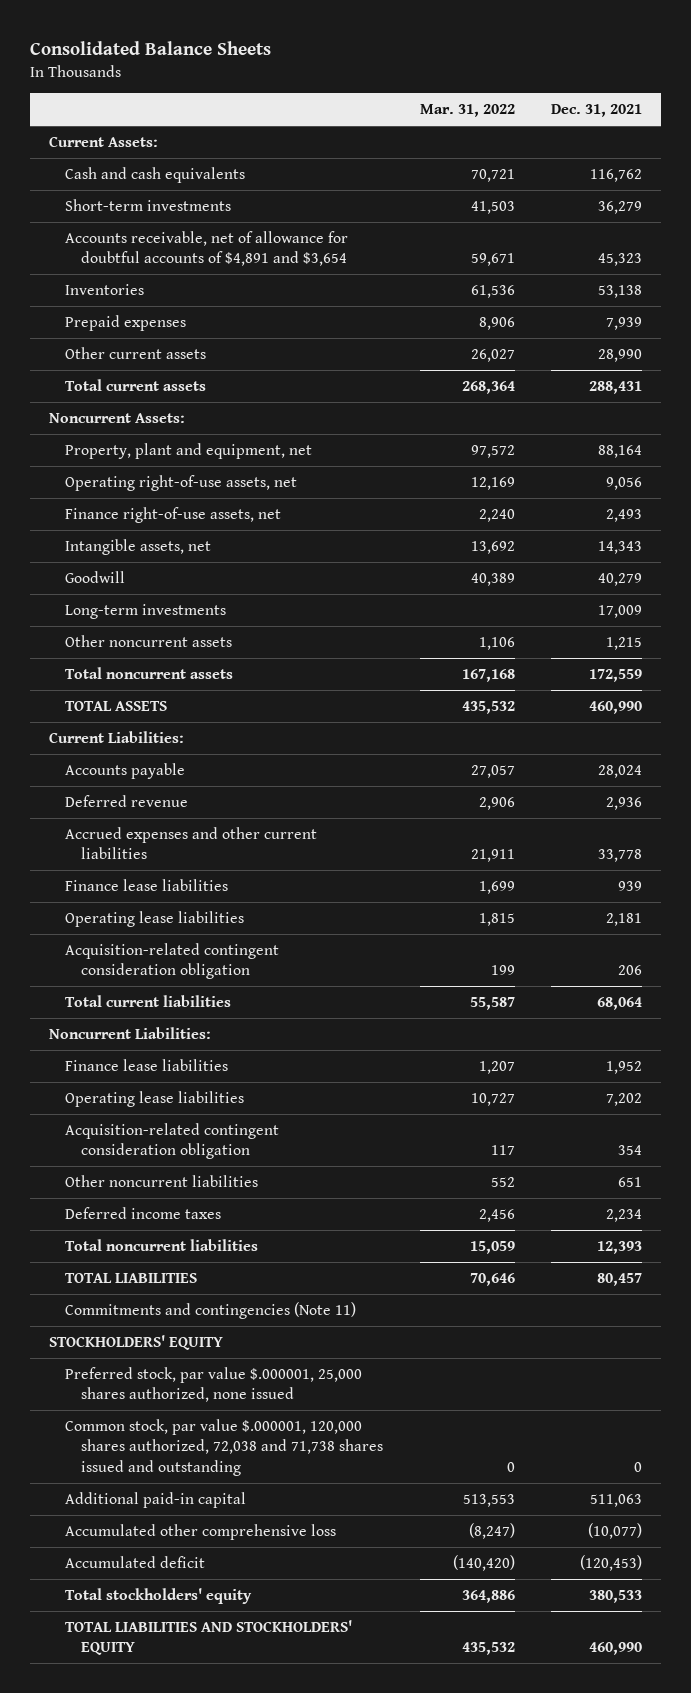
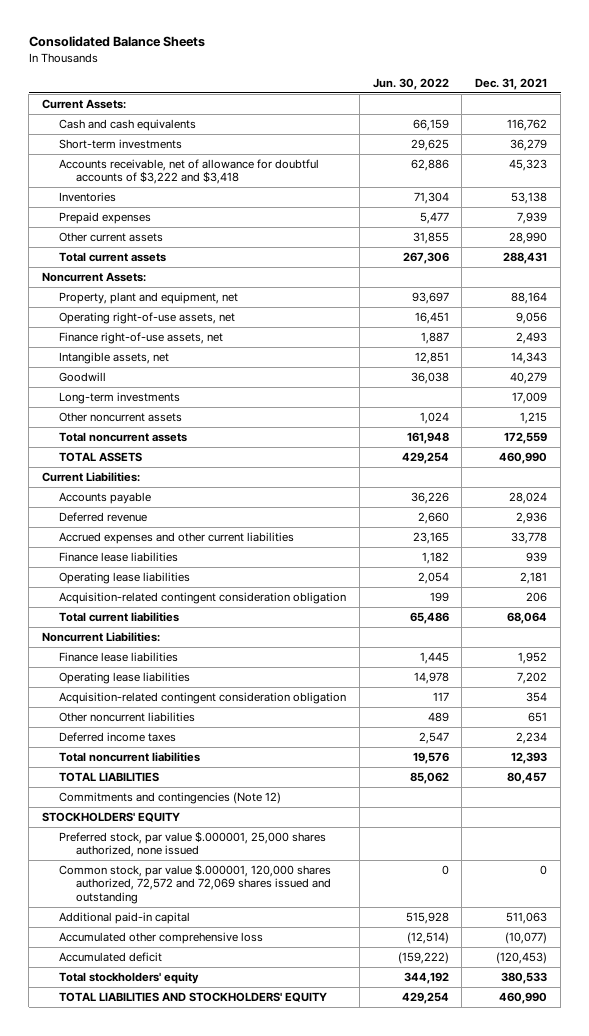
- | Mar. 31, 2022 | Dec. 31, 2021
+ | Jun. 30, 2022 | Dec. 31, 2021
- Accounts receivable, net of allowance for doubtful accounts of $4,891 and $3,654 | 59,671 | 45,323
+ Accounts receivable, net of allowance for doubtful accounts of $3,222 and $3,418 | 62,886 | 45,323
- Commitments and contingencies (Note 11)
+ Commitments and contingencies (Note 12)
- Common stock, par value $.000001, 120,000 shares authorized, 72,038 and 71,738 shares issued and outstanding | 0 | 0
+ Common stock, par value $.000001, 120,000 shares authorized, 72,572 and 72,069 shares issued and outstanding | 0 | 0

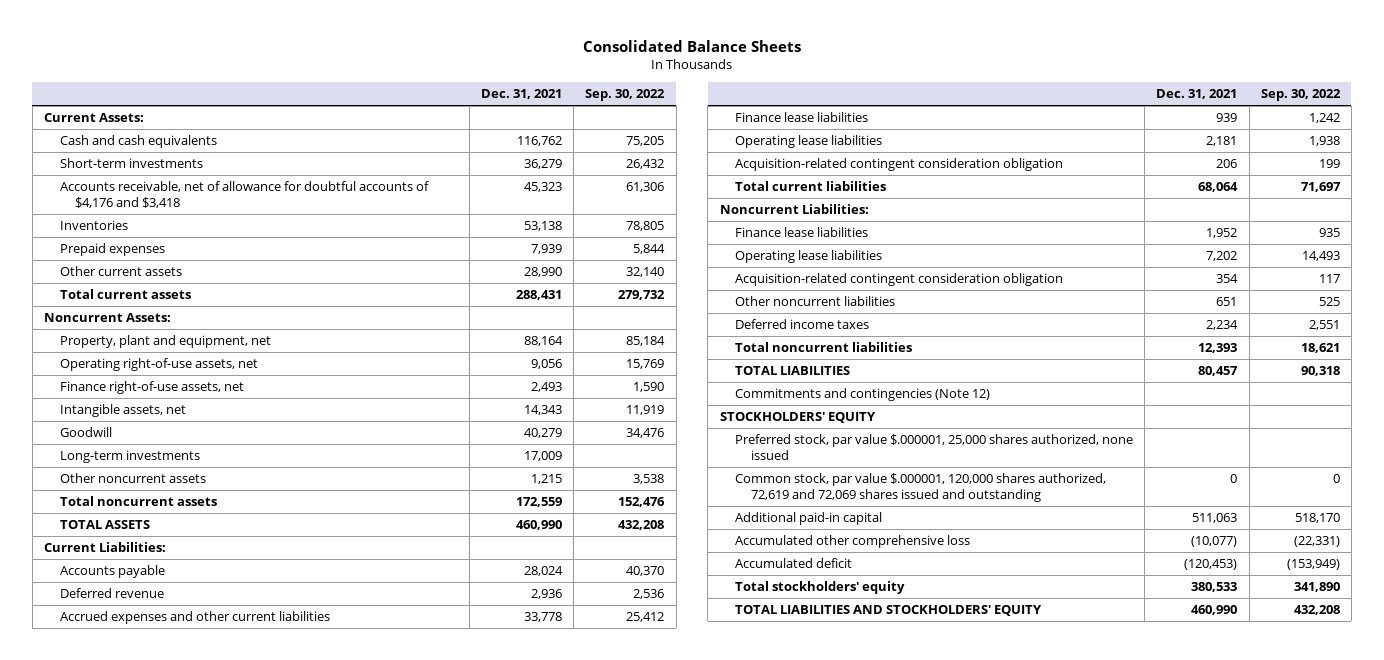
- | Jun. 30, 2022 | Dec. 31, 2021
+ | Dec. 31, 2021 | Sep. 30, 2022
- Accounts receivable, net of allowance for doubtful accounts of $3,222 and $3,418 | 62,886 | 45,323
+ Accounts receivable, net of allowance for doubtful accounts of $4,176 and $3,418 | 45,323 | 61,306
- Common stock, par value $.000001, 120,000 shares authorized, 72,572 and 72,069 shares issued and outstanding | 0 | 0
+ Common stock, par value $.000001, 120,000 shares authorized, 72,619 and 72,069 shares issued and outstanding | 0 | 0

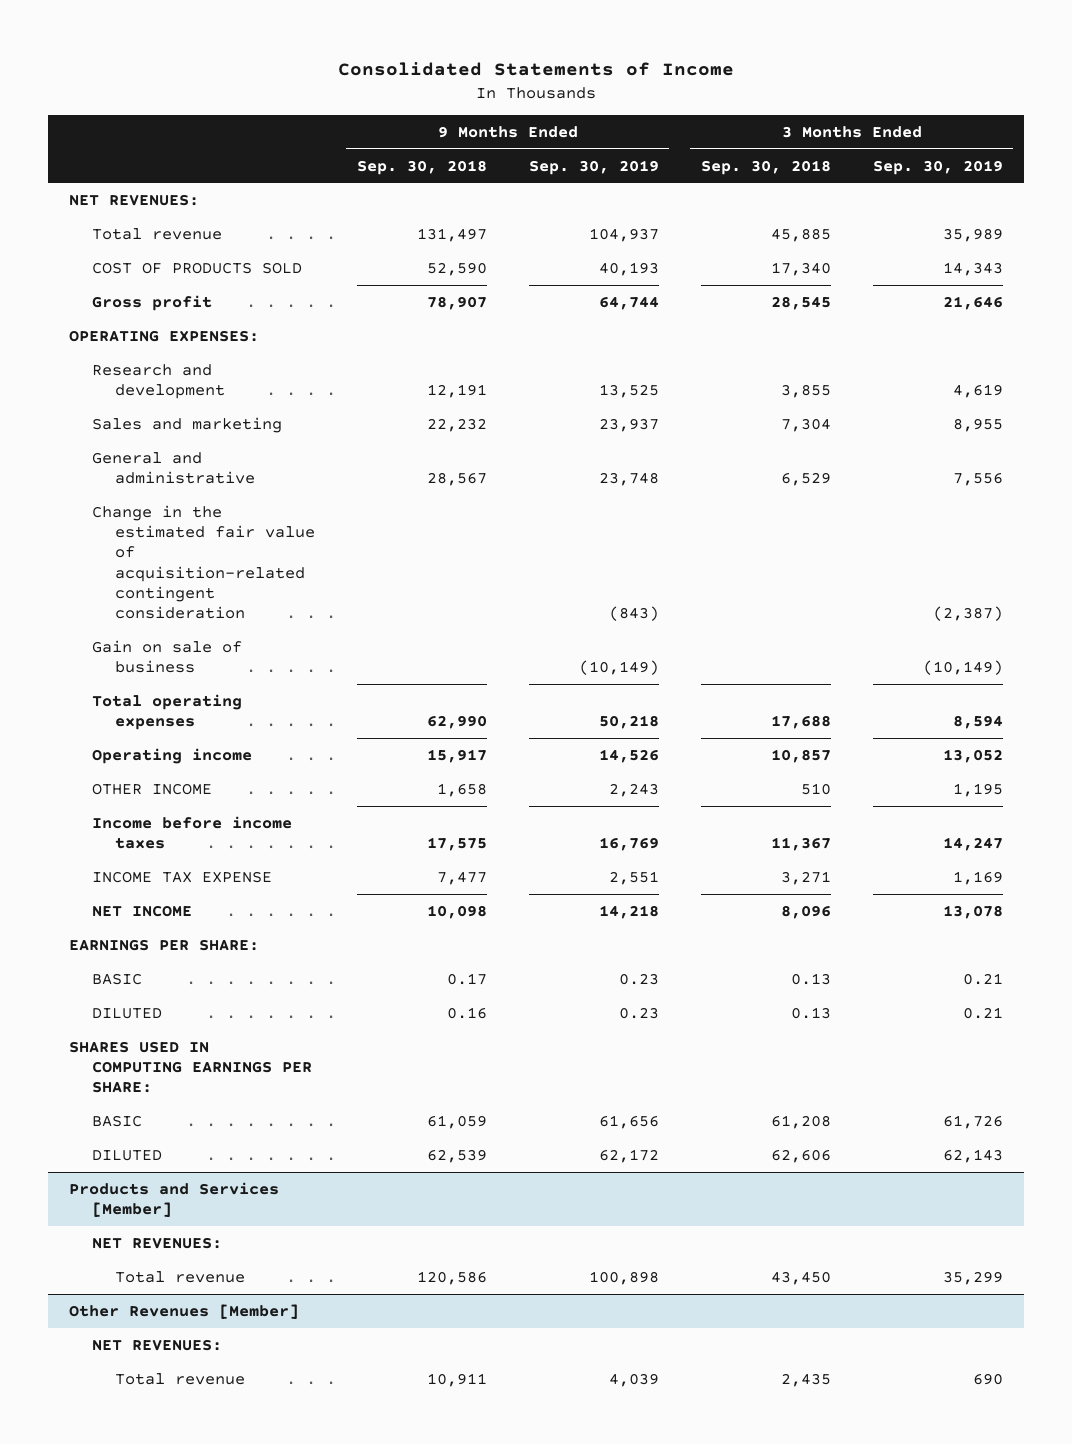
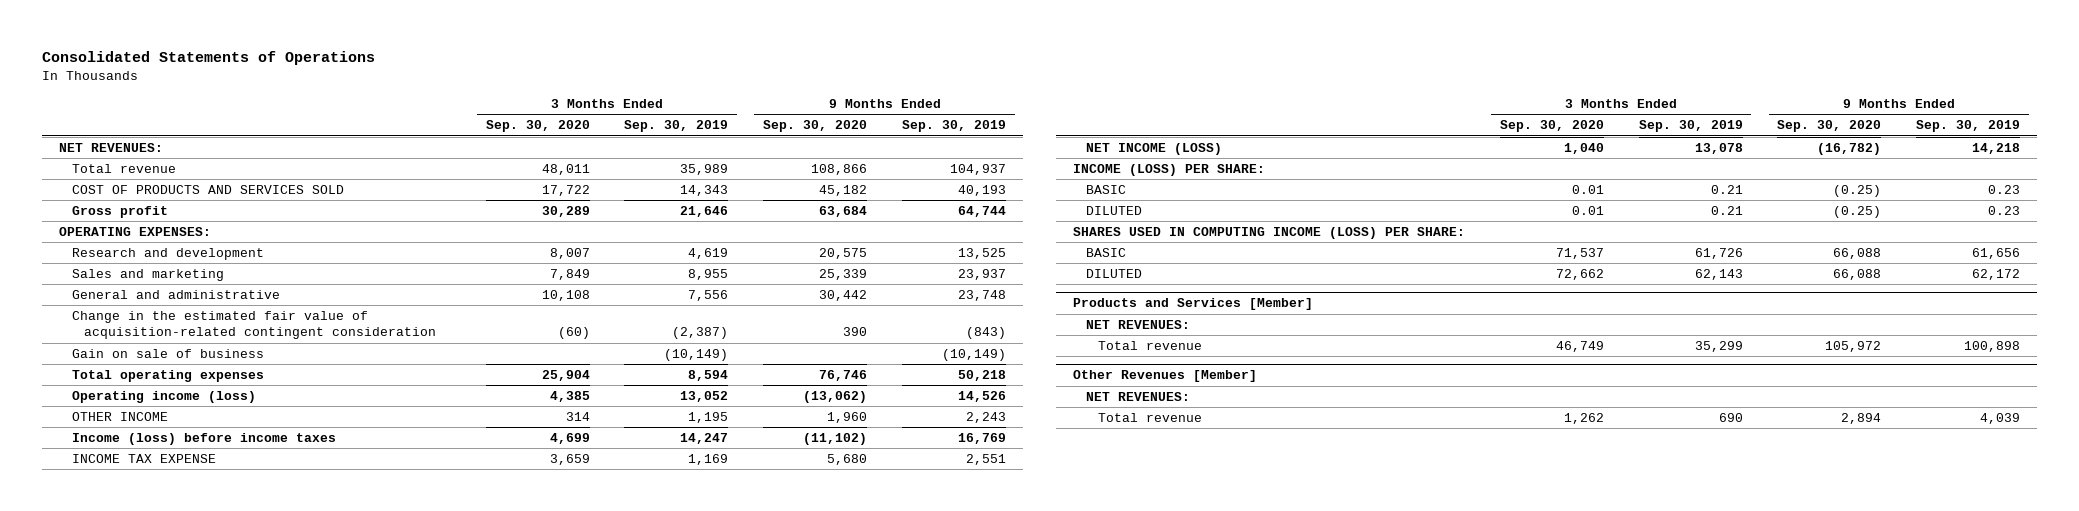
- Consolidated Statements of Income
+ Consolidated Statements of Operations
- | 9 Months Ended Sep. 30, 2018 | 9 Months Ended Sep. 30, 2019 | 3 Months Ended Sep. 30, 2018 | 3 Months Ended Sep. 30, 2019
+ | 3 Months Ended Sep. 30, 2020 | 3 Months Ended Sep. 30, 2019 | 9 Months Ended Sep. 30, 2020 | 9 Months Ended Sep. 30, 2019
- COST OF PRODUCTS SOLD | 52,590 | 40,193 | 17,340 | 14,343
+ COST OF PRODUCTS AND SERVICES SOLD | 17,722 | 14,343 | 45,182 | 40,193
- Operating income | 15,917 | 14,526 | 10,857 | 13,052
+ Operating income (loss) | 4,385 | 13,052 | (13,062) | 14,526
- Income before income taxes | 17,575 | 16,769 | 11,367 | 14,247
+ Income (loss) before income taxes | 4,699 | 14,247 | (11,102) | 16,769
- NET INCOME | 10,098 | 14,218 | 8,096 | 13,078
- EARNINGS PER SHARE:
+ NET INCOME (LOSS) | 1,040 | 13,078 | (16,782) | 14,218
+ INCOME (LOSS) PER SHARE:
- SHARES USED IN COMPUTING EARNINGS PER SHARE:
+ SHARES USED IN COMPUTING INCOME (LOSS) PER SHARE:

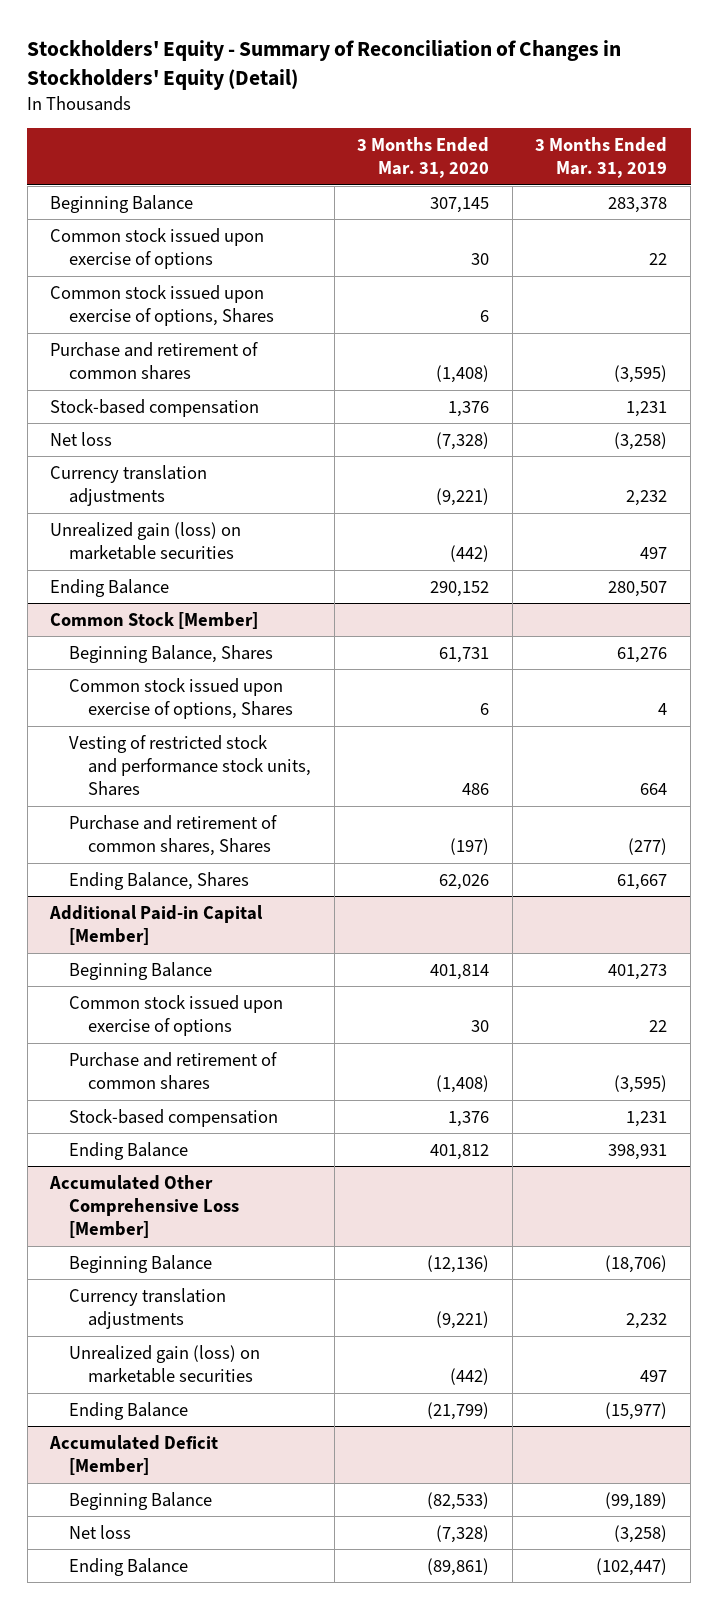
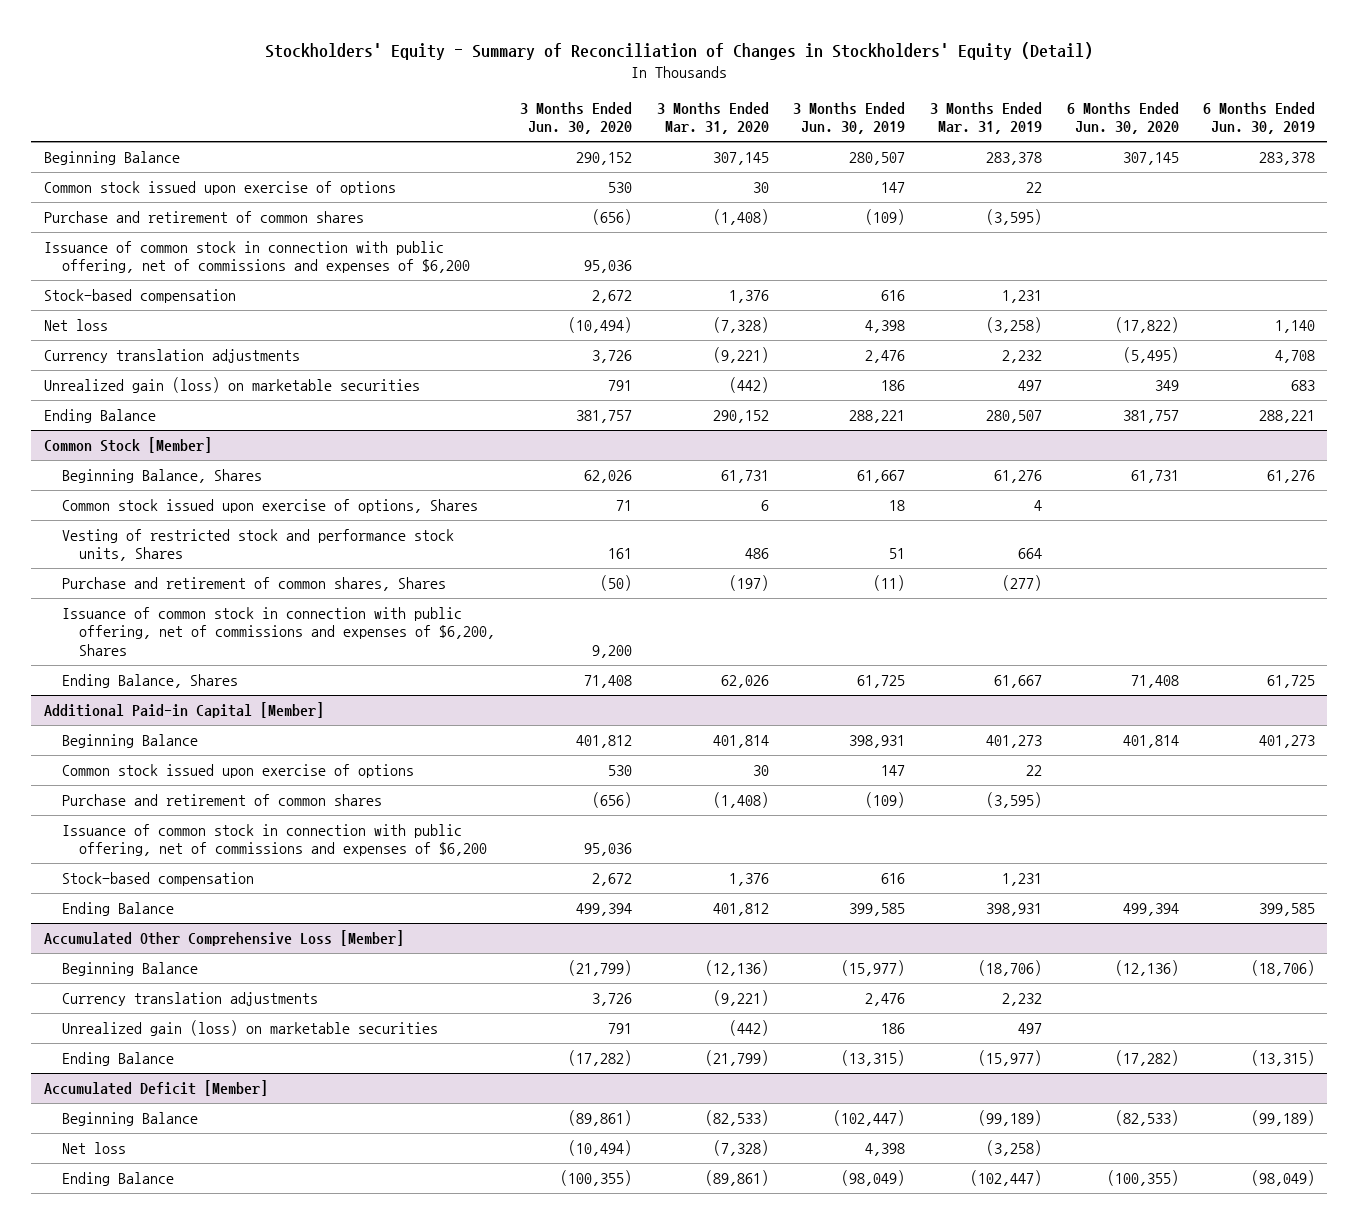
- | 3 Months Ended Mar. 31, 2020 | 3 Months Ended Mar. 31, 2019
+ | 3 Months Ended Jun. 30, 2020 | 3 Months Ended Mar. 31, 2020 | 3 Months Ended Jun. 30, 2019 | 3 Months Ended Mar. 31, 2019 | 6 Months Ended Jun. 30, 2020 | 6 Months Ended Jun. 30, 2019
- Common stock issued upon exercise of options, Shares | 6 |
+ Issuance of common stock in connection with public offering, net of commissions and expenses of $6,200 | 95,036 | | | | |
@ Common Stock [Member]
+ Issuance of common stock in connection with public offering, net of commissions and expenses of $6,200, Shares | 9,200 | | | | |
@ Additional Paid-in Capital [Member]
+ Issuance of common stock in connection with public offering, net of commissions and expenses of $6,200 | 95,036 | | | | |

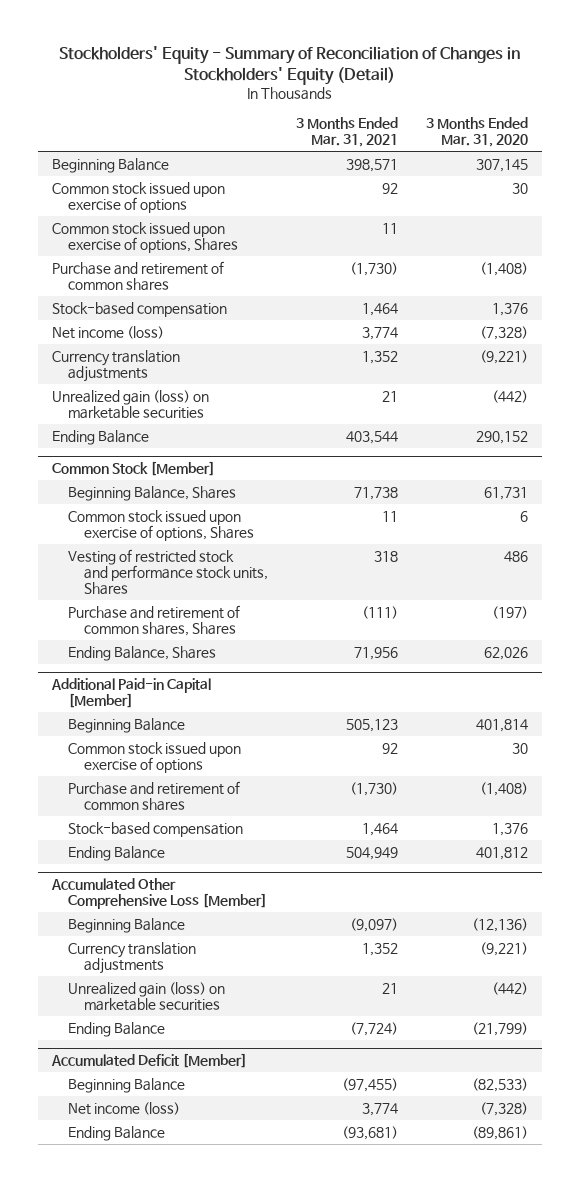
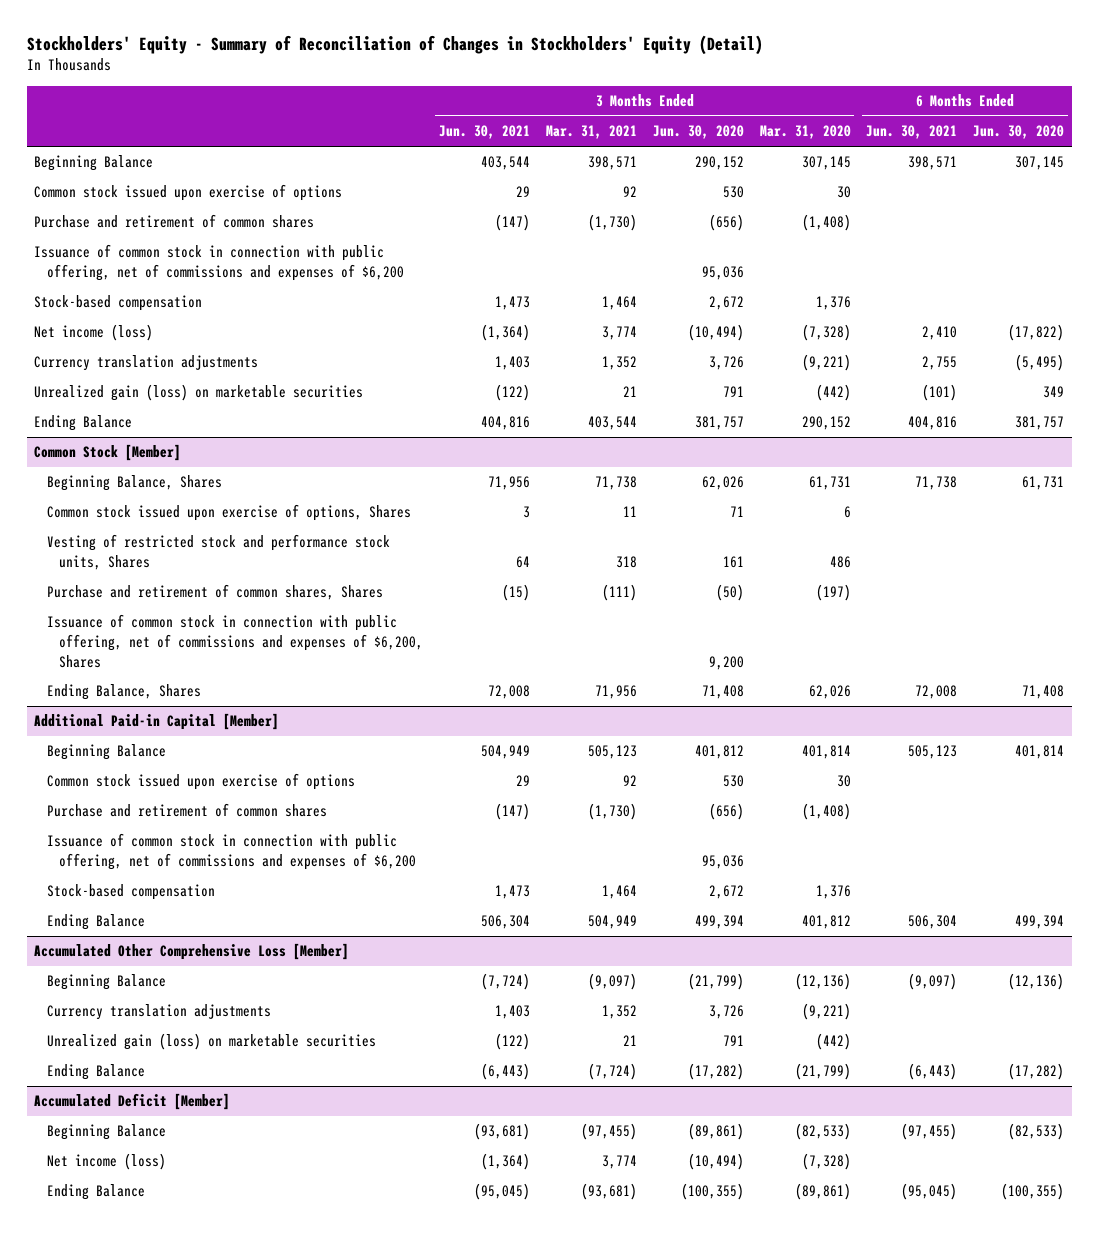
- | 3 Months Ended Mar. 31, 2021 | 3 Months Ended Mar. 31, 2020
+ | 3 Months Ended Jun. 30, 2021 | 3 Months Ended Mar. 31, 2021 | 3 Months Ended Jun. 30, 2020 | 3 Months Ended Mar. 31, 2020 | 6 Months Ended Jun. 30, 2021 | 6 Months Ended Jun. 30, 2020
- Common stock issued upon exercise of options, Shares | 11 |
+ Issuance of common stock in connection with public offering, net of commissions and expenses of $6,200 | | | 95,036 | | |
@ Common Stock [Member]
+ Issuance of common stock in connection with public offering, net of commissions and expenses of $6,200, Shares | | | 9,200 | | |
@ Additional Paid-in Capital [Member]
+ Issuance of common stock in connection with public offering, net of commissions and expenses of $6,200 | | | 95,036 | | |

